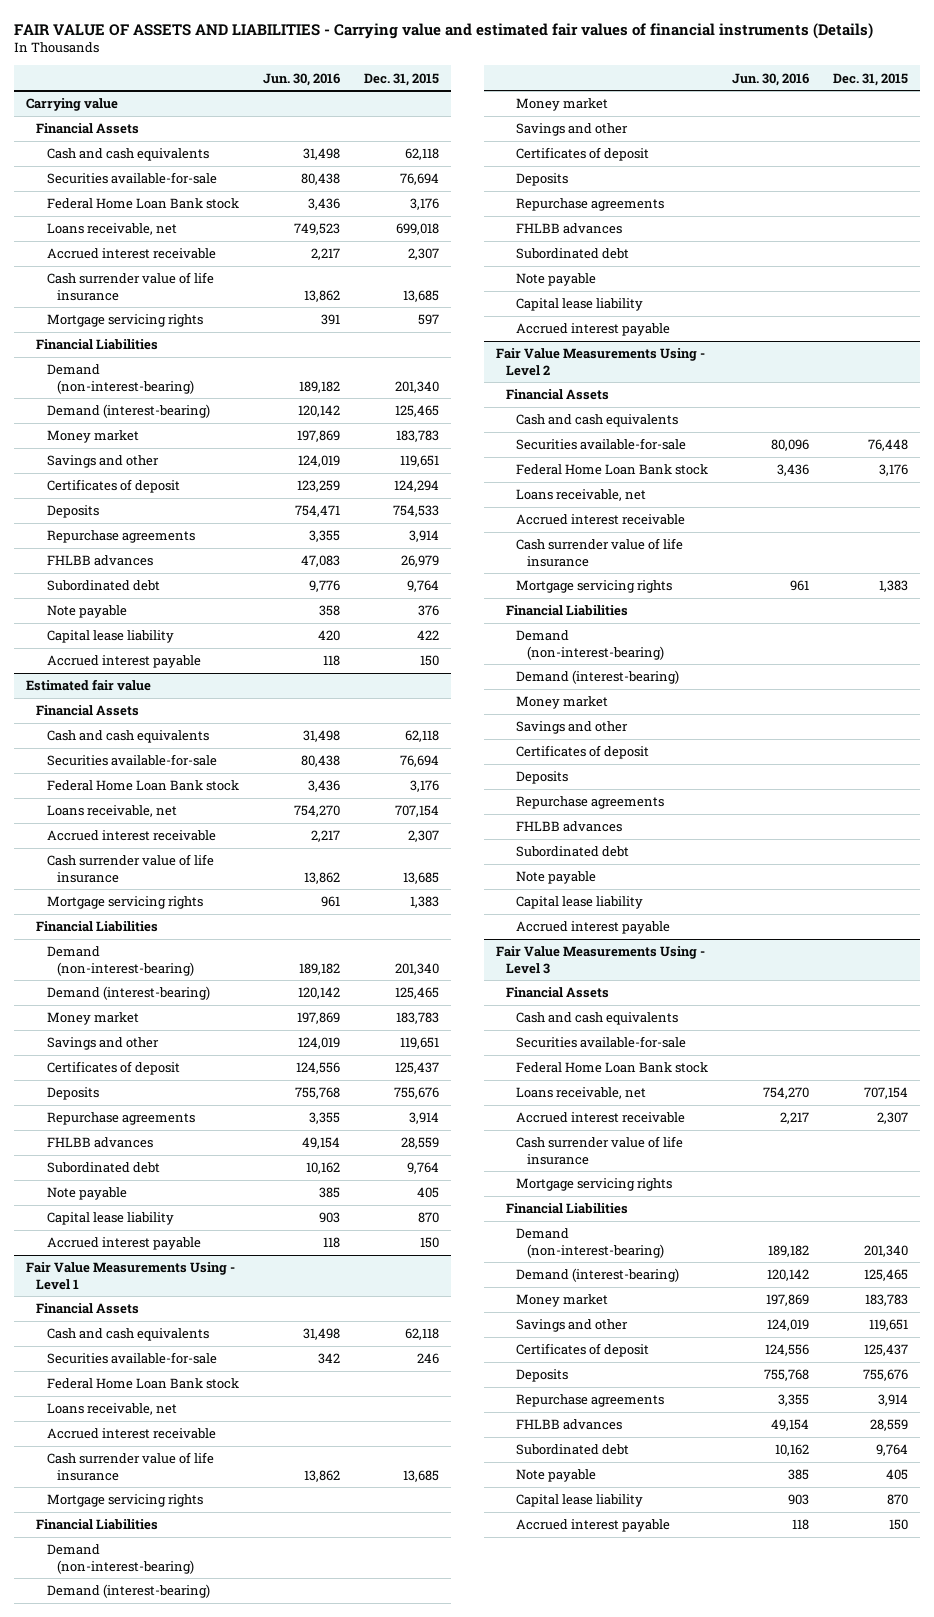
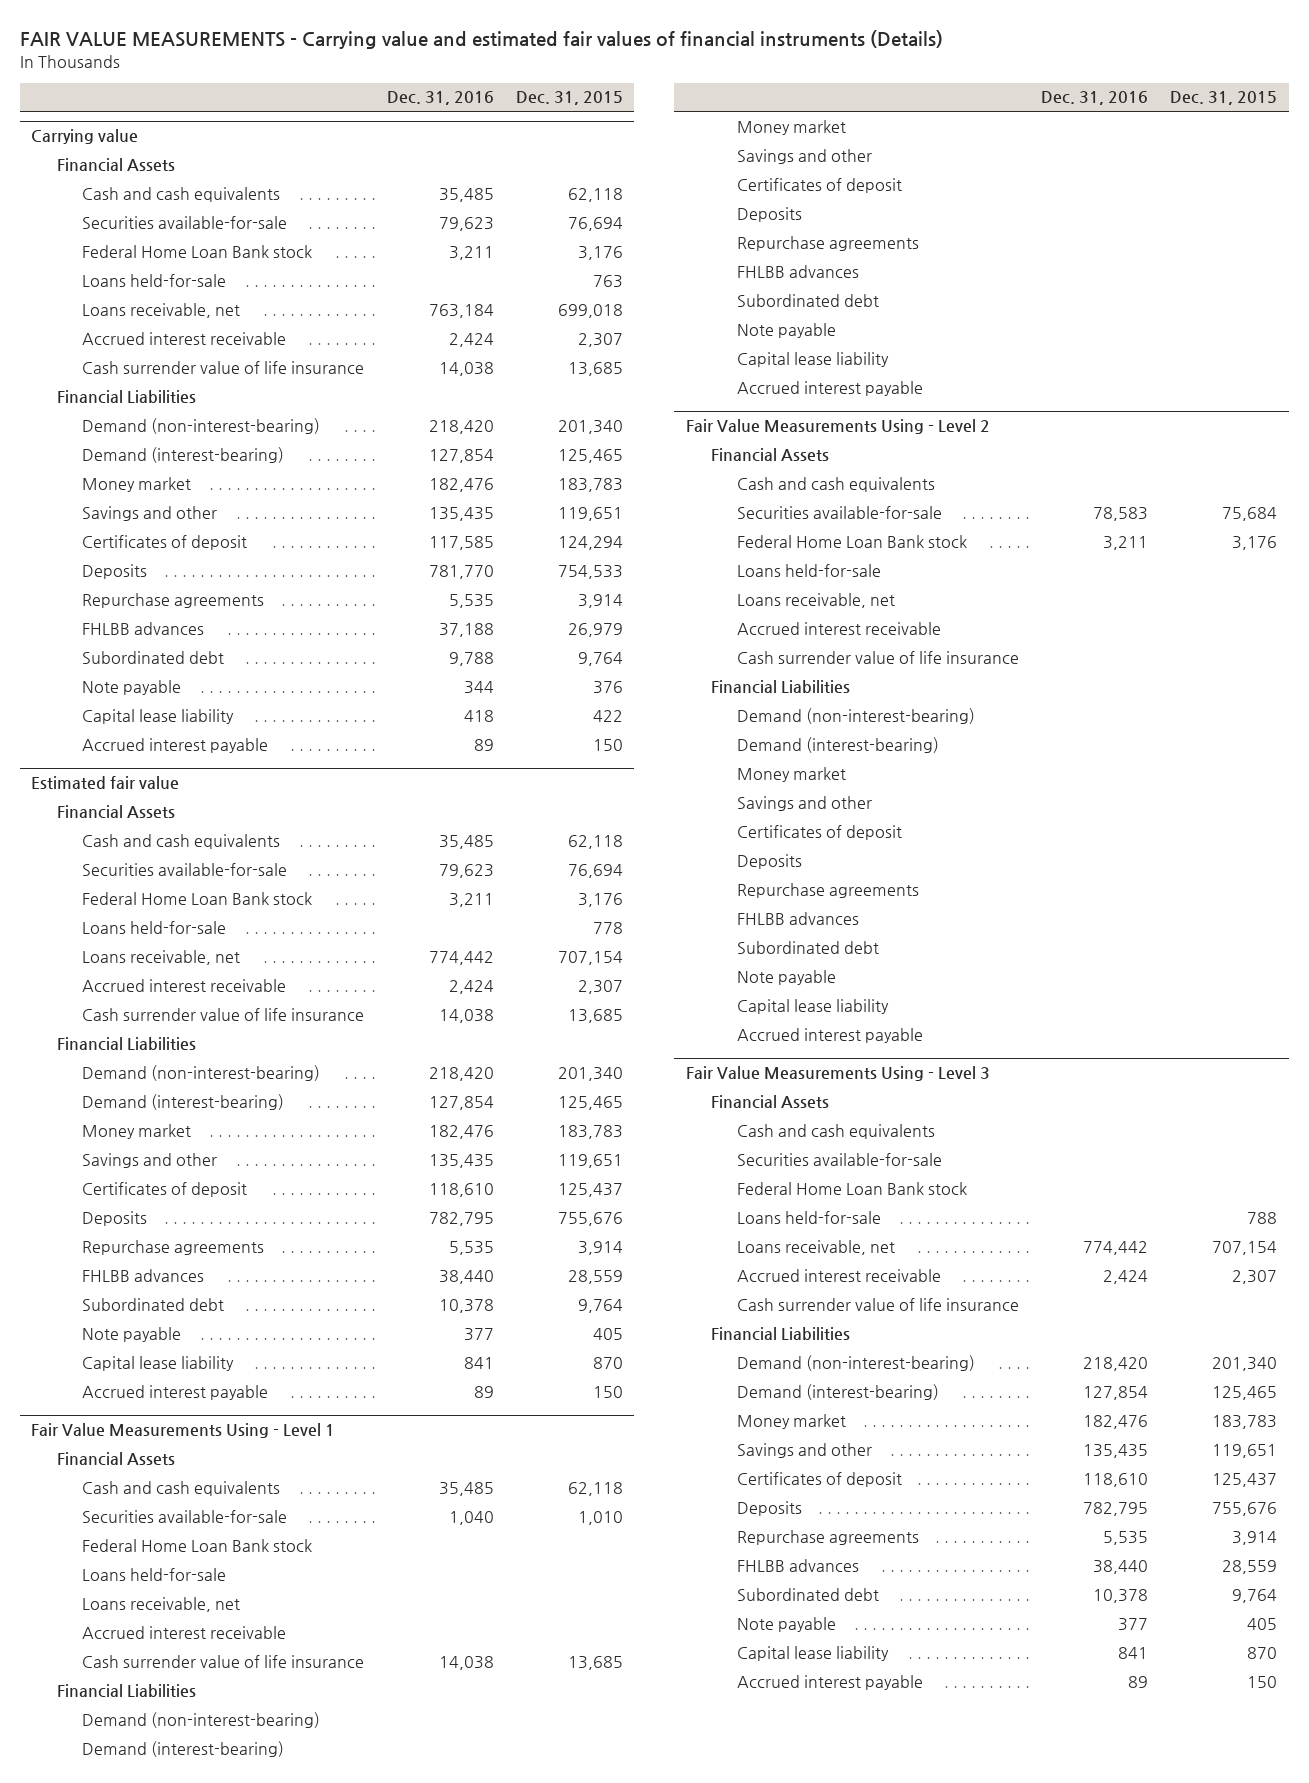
- FAIR VALUE OF ASSETS AND LIABILITIES - Carrying value and estimated fair values of financial instruments (Details)
+ FAIR VALUE MEASUREMENTS - Carrying value and estimated fair values of financial instruments (Details)
- | Jun. 30, 2016 | Dec. 31, 2015
+ | Dec. 31, 2016 | Dec. 31, 2015
@ Carrying value
+ Loans held-for-sale | | 763
- Mortgage servicing rights | 391 | 597
@ Estimated fair value
+ Loans held-for-sale | | 778
- Mortgage servicing rights | 961 | 1,383
@ Fair Value Measurements Using - Level 1
- Securities available-for-sale | 342 | 246
+ Securities available-for-sale | 1,040 | 1,010
+ Loans held-for-sale
- Mortgage servicing rights
@ Fair Value Measurements Using - Level 2
- Securities available-for-sale | 80,096 | 76,448
+ Securities available-for-sale | 78,583 | 75,684
+ Loans held-for-sale
- Mortgage servicing rights | 961 | 1,383
@ Fair Value Measurements Using - Level 3
+ Loans held-for-sale | | 788
- Mortgage servicing rights

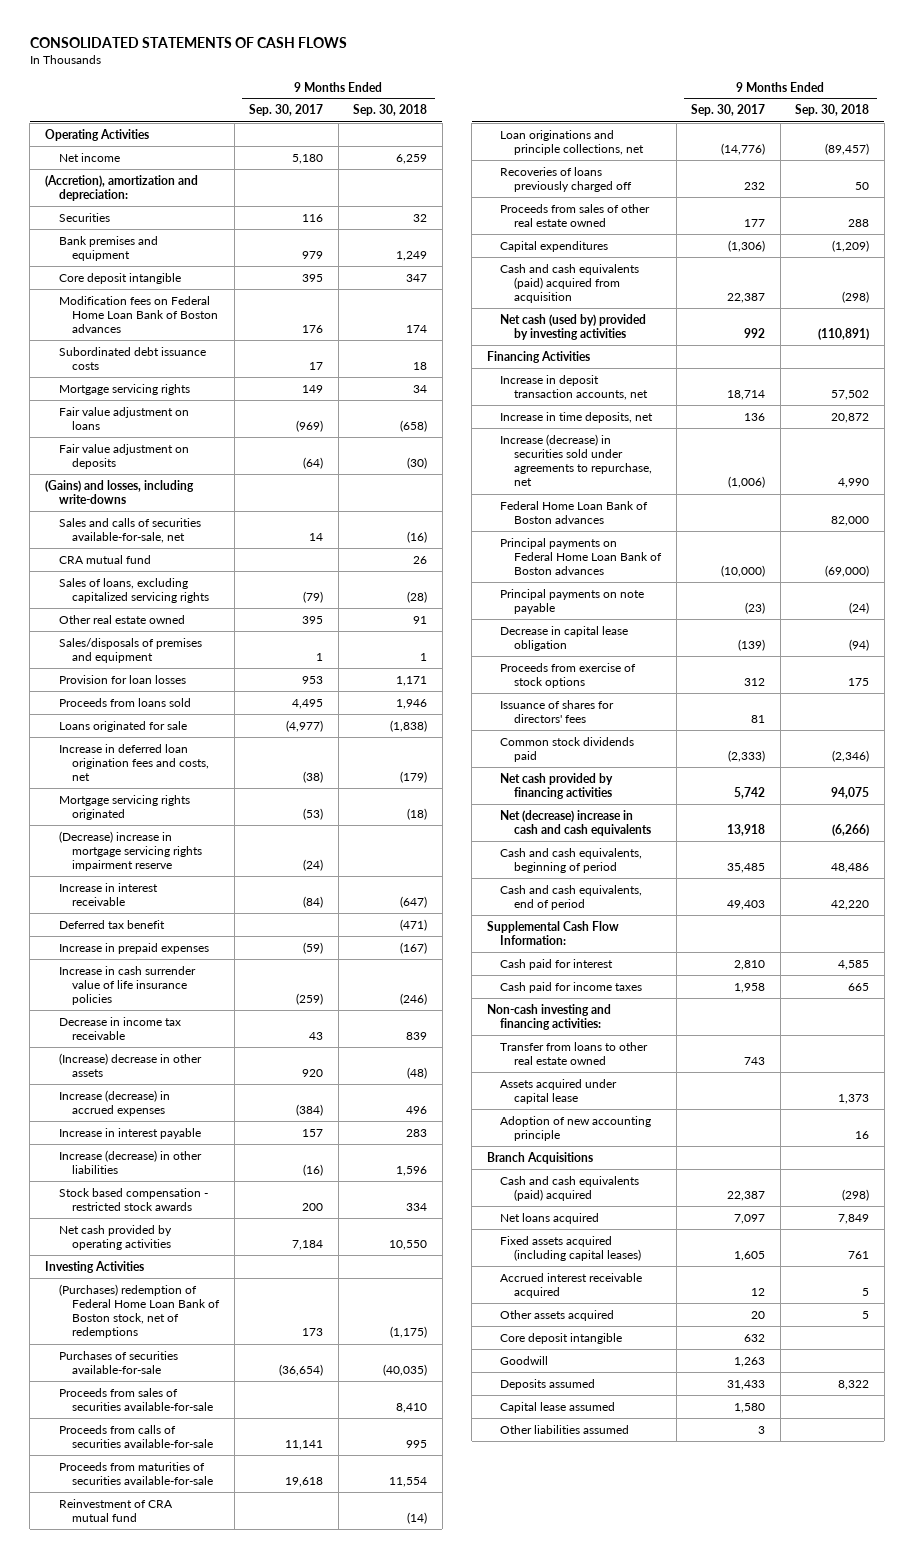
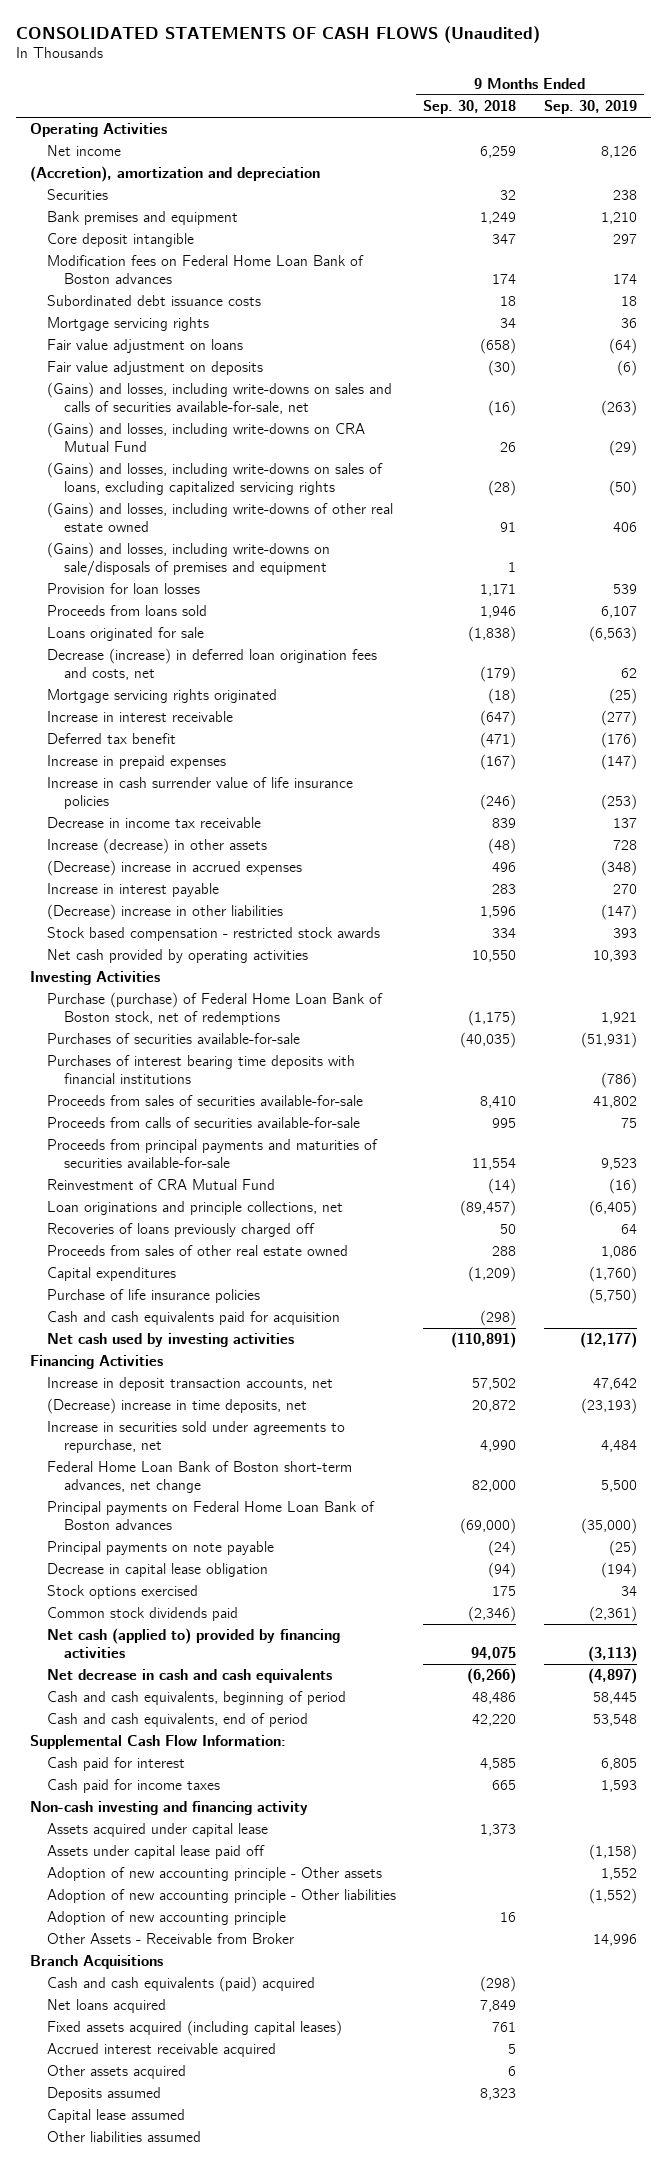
- CONSOLIDATED STATEMENTS OF CASH FLOWS
+ CONSOLIDATED STATEMENTS OF CASH FLOWS (Unaudited)
- | 9 Months Ended Sep. 30, 2017 | 9 Months Ended Sep. 30, 2018
+ | 9 Months Ended Sep. 30, 2018 | 9 Months Ended Sep. 30, 2019
- (Accretion), amortization and depreciation:
+ (Accretion), amortization and depreciation
- (Gains) and losses, including write-downs
- Sales and calls of securities available-for-sale, net | 14 | (16)
- CRA mutual fund | | 26
- Sales of loans, excluding capitalized servicing rights | (79) | (28)
- Other real estate owned | 395 | 91
- Sales/disposals of premises and equipment | 1 | 1
+ (Gains) and losses, including write-downs on sales and calls of securities available-for-sale, net | (16) | (263)
+ (Gains) and losses, including write-downs on CRA Mutual Fund | 26 | (29)
+ (Gains) and losses, including write-downs on sales of loans, excluding capitalized servicing rights | (28) | (50)
+ (Gains) and losses, including write-downs of other real estate owned | 91 | 406
+ (Gains) and losses, including write-downs on sale/disposals of premises and equipment | 1 |
- Increase in deferred loan origination fees and costs, net | (38) | (179)
+ Decrease (increase) in deferred loan origination fees and costs, net | (179) | 62
- (Decrease) increase in mortgage servicing rights impairment reserve | (24) |
- (Increase) decrease in other assets | 920 | (48)
- Increase (decrease) in accrued expenses | (384) | 496
+ Increase (decrease) in other assets | (48) | 728
+ (Decrease) increase in accrued expenses | 496 | (348)
- Increase (decrease) in other liabilities | (16) | 1,596
+ (Decrease) increase in other liabilities | 1,596 | (147)
- (Purchases) redemption of Federal Home Loan Bank of Boston stock, net of redemptions | 173 | (1,175)
+ Purchase (purchase) of Federal Home Loan Bank of Boston stock, net of redemptions | (1,175) | 1,921
+ Purchases of interest bearing time deposits with financial institutions | | (786)
- Proceeds from maturities of securities available-for-sale | 19,618 | 11,554
- Reinvestment of CRA mutual fund | | (14)
+ Proceeds from principal payments and maturities of securities available-for-sale | 11,554 | 9,523
+ Reinvestment of CRA Mutual Fund | (14) | (16)
- Cash and cash equivalents (paid) acquired from acquisition | 22,387 | (298)
- Net cash (used by) provided by investing activities | 992 | (110,891)
+ Purchase of life insurance policies | | (5,750)
+ Cash and cash equivalents paid for acquisition | (298) |
+ Net cash used by investing activities | (110,891) | (12,177)
- Increase in time deposits, net | 136 | 20,872
- Increase (decrease) in securities sold under agreements to repurchase, net | (1,006) | 4,990
- Federal Home Loan Bank of Boston advances | | 82,000
+ (Decrease) increase in time deposits, net | 20,872 | (23,193)
+ Increase in securities sold under agreements to repurchase, net | 4,990 | 4,484
+ Federal Home Loan Bank of Boston short-term advances, net change | 82,000 | 5,500
- Proceeds from exercise of stock options | 312 | 175
- Issuance of shares for directors' fees | 81 |
+ Stock options exercised | 175 | 34
- Net cash provided by financing activities | 5,742 | 94,075
- Net (decrease) increase in cash and cash equivalents | 13,918 | (6,266)
+ Net cash (applied to) provided by financing activities | 94,075 | (3,113)
+ Net decrease in cash and cash equivalents | (6,266) | (4,897)
- Non-cash investing and financing activities:
- Transfer from loans to other real estate owned | 743 |
+ Non-cash investing and financing activity
+ Assets under capital lease paid off | | (1,158)
+ Adoption of new accounting principle - Other assets | | 1,552
+ Adoption of new accounting principle - Other liabilities | | (1,552)
+ Other Assets - Receivable from Broker | | 14,996
- Other assets acquired | 20 | 5
- Core deposit intangible | 632 |
- Goodwill | 1,263 |
- Deposits assumed | 31,433 | 8,322
+ Other assets acquired | 6 |
+ Deposits assumed | 8,323 |

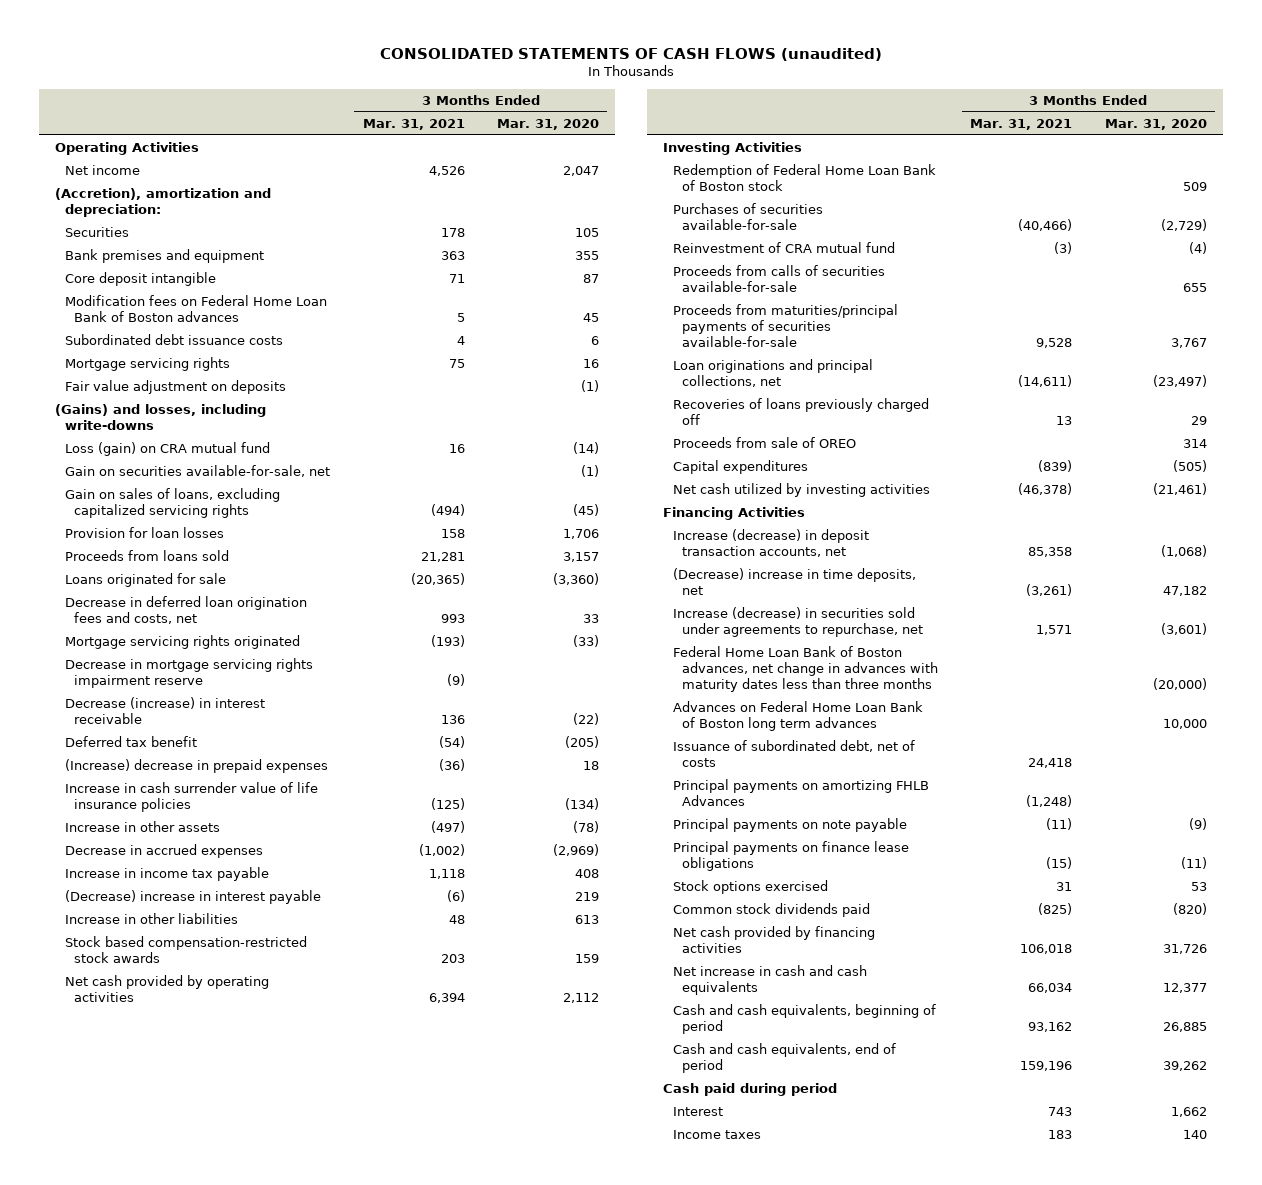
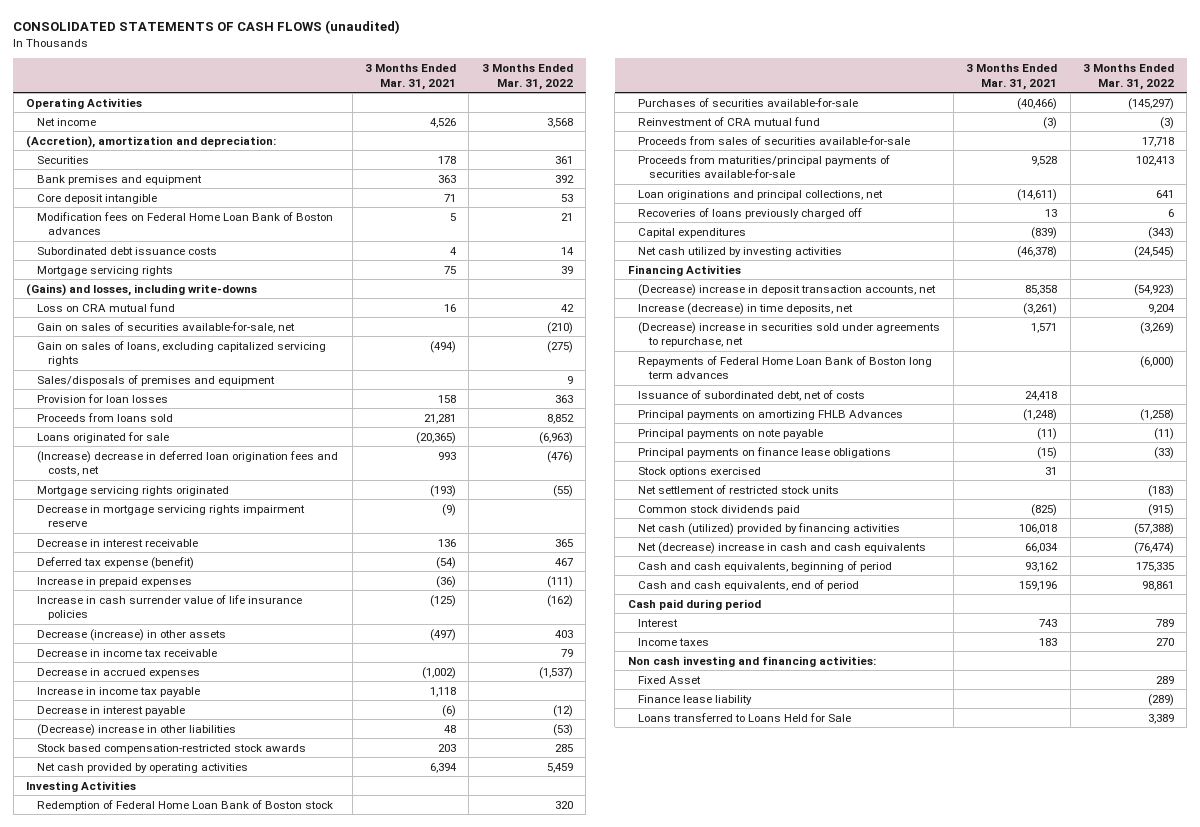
- | 3 Months Ended Mar. 31, 2021 | 3 Months Ended Mar. 31, 2020
+ | 3 Months Ended Mar. 31, 2021 | 3 Months Ended Mar. 31, 2022
- Fair value adjustment on deposits | | (1)
- Loss (gain) on CRA mutual fund | 16 | (14)
- Gain on securities available-for-sale, net | | (1)
+ Loss on CRA mutual fund | 16 | 42
+ Gain on sales of securities available-for-sale, net | | (210)
+ Sales/disposals of premises and equipment | | 9
- Decrease in deferred loan origination fees and costs, net | 993 | 33
+ (Increase) decrease in deferred loan origination fees and costs, net | 993 | (476)
- Decrease (increase) in interest receivable | 136 | (22)
- Deferred tax benefit | (54) | (205)
- (Increase) decrease in prepaid expenses | (36) | 18
+ Decrease in interest receivable | 136 | 365
+ Deferred tax expense (benefit) | (54) | 467
+ Increase in prepaid expenses | (36) | (111)
- Increase in other assets | (497) | (78)
+ Decrease (increase) in other assets | (497) | 403
+ Decrease in income tax receivable | | 79
- (Decrease) increase in interest payable | (6) | 219
- Increase in other liabilities | 48 | 613
+ Decrease in interest payable | (6) | (12)
+ (Decrease) increase in other liabilities | 48 | (53)
- Proceeds from calls of securities available-for-sale | | 655
+ Proceeds from sales of securities available-for-sale | | 17,718
- Proceeds from sale of OREO | | 314
- Increase (decrease) in deposit transaction accounts, net | 85,358 | (1,068)
- (Decrease) increase in time deposits, net | (3,261) | 47,182
- Increase (decrease) in securities sold under agreements to repurchase, net | 1,571 | (3,601)
- Federal Home Loan Bank of Boston advances, net change in advances with maturity dates less than three months | | (20,000)
- Advances on Federal Home Loan Bank of Boston long term advances | | 10,000
+ (Decrease) increase in deposit transaction accounts, net | 85,358 | (54,923)
+ Increase (decrease) in time deposits, net | (3,261) | 9,204
+ (Decrease) increase in securities sold under agreements to repurchase, net | 1,571 | (3,269)
+ Repayments of Federal Home Loan Bank of Boston long term advances | | (6,000)
+ Net settlement of restricted stock units | | (183)
- Net cash provided by financing activities | 106,018 | 31,726
- Net increase in cash and cash equivalents | 66,034 | 12,377
+ Net cash (utilized) provided by financing activities | 106,018 | (57,388)
+ Net (decrease) increase in cash and cash equivalents | 66,034 | (76,474)
+ Non cash investing and financing activities:
+ Fixed Asset | | 289
+ Finance lease liability | | (289)
+ Loans transferred to Loans Held for Sale | | 3,389

